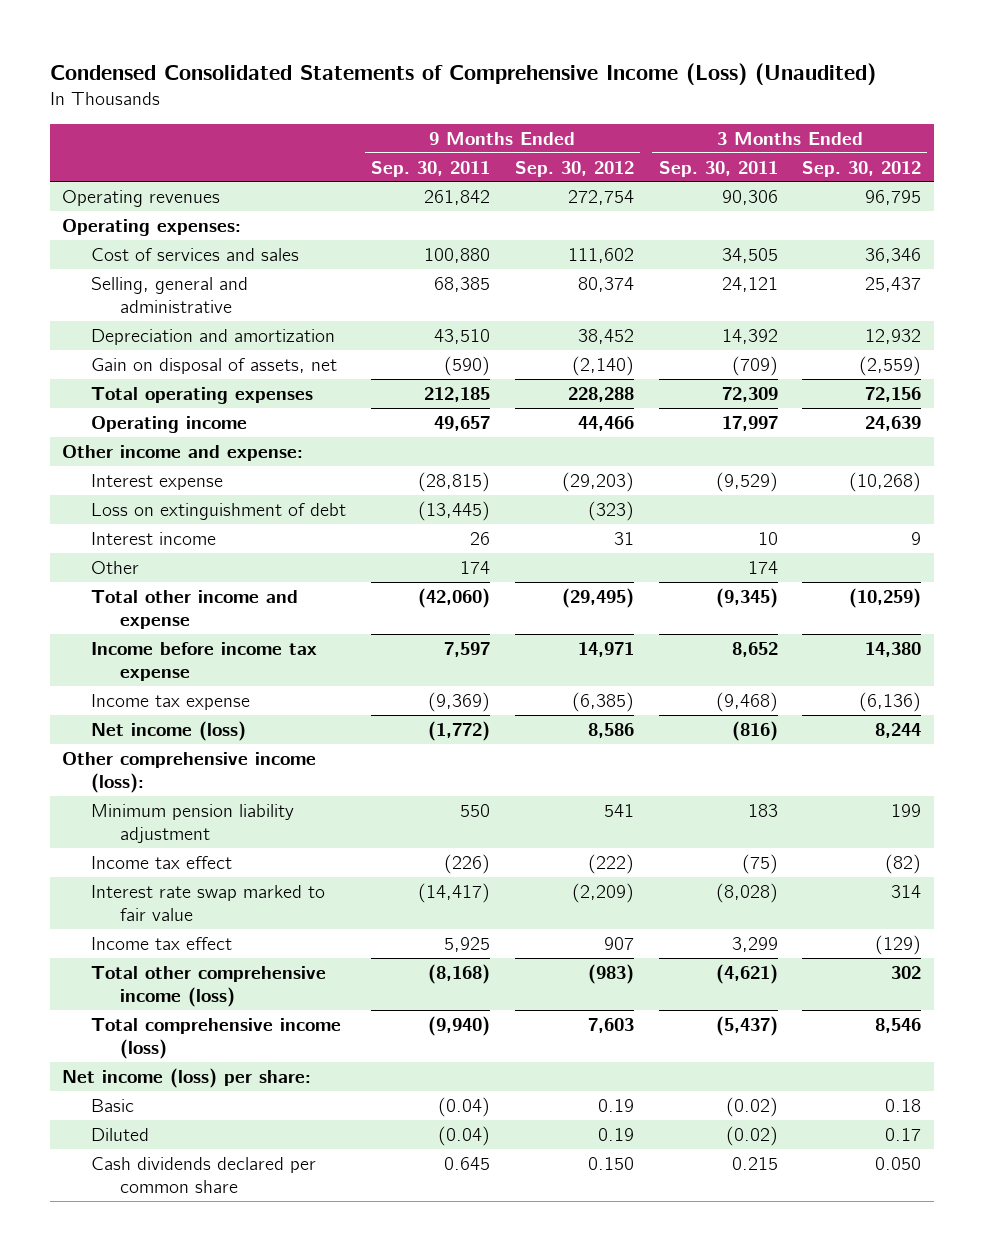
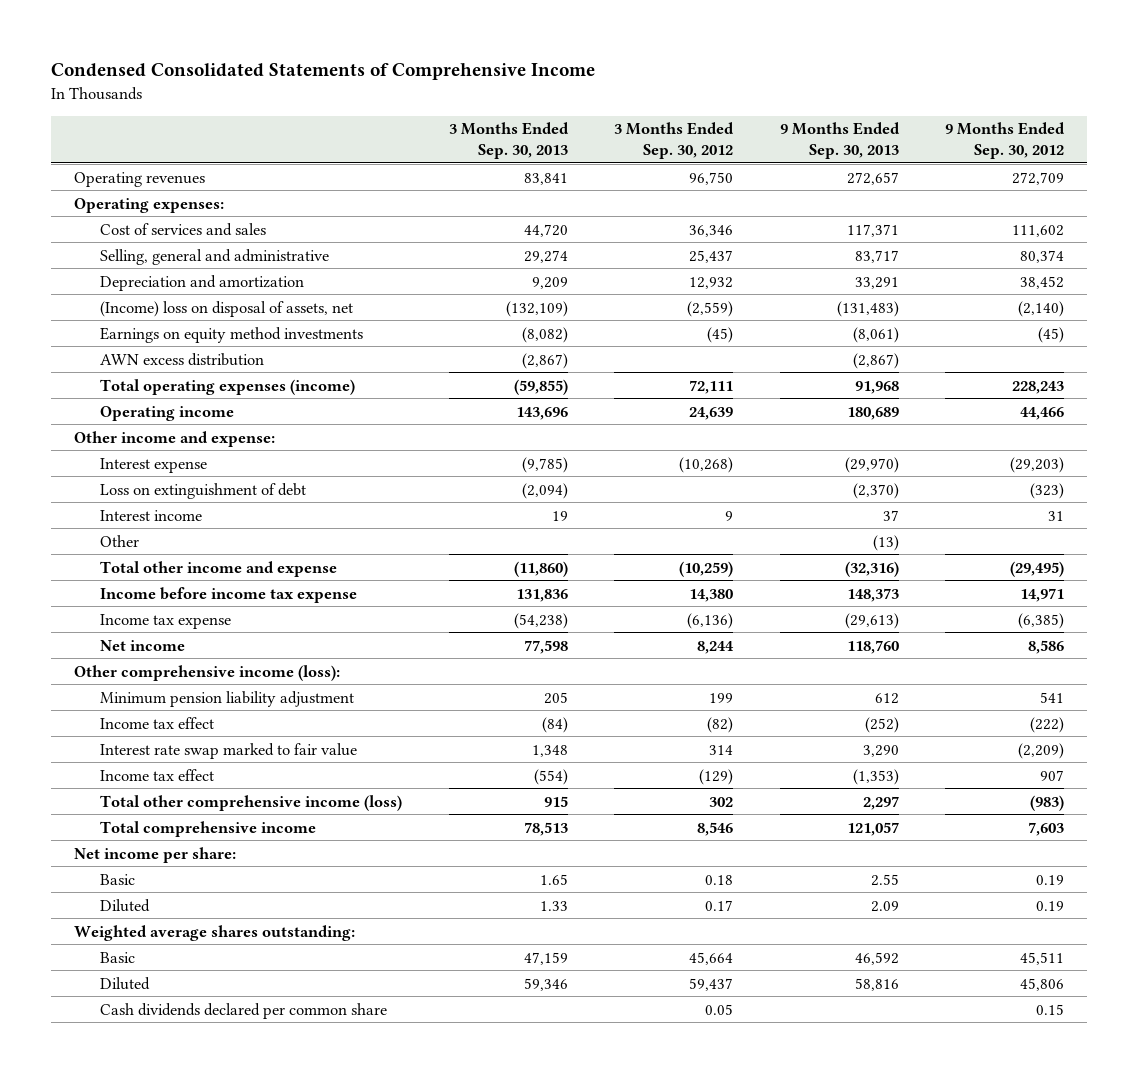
- Condensed Consolidated Statements of Comprehensive Income (Loss) (Unaudited)
+ Condensed Consolidated Statements of Comprehensive Income
- | 9 Months Ended Sep. 30, 2011 | 9 Months Ended Sep. 30, 2012 | 3 Months Ended Sep. 30, 2011 | 3 Months Ended Sep. 30, 2012
+ | 3 Months Ended Sep. 30, 2013 | 3 Months Ended Sep. 30, 2012 | 9 Months Ended Sep. 30, 2013 | 9 Months Ended Sep. 30, 2012
- Operating revenues | 261,842 | 272,754 | 90,306 | 96,795
+ Operating revenues | 83,841 | 96,750 | 272,657 | 272,709
- Gain on disposal of assets, net | (590) | (2,140) | (709) | (2,559)
- Total operating expenses | 212,185 | 228,288 | 72,309 | 72,156
+ (Income) loss on disposal of assets, net | (132,109) | (2,559) | (131,483) | (2,140)
+ Earnings on equity method investments | (8,082) | (45) | (8,061) | (45)
+ AWN excess distribution | (2,867) | | (2,867) |
+ Total operating expenses (income) | (59,855) | 72,111 | 91,968 | 228,243
- Net income (loss) | (1,772) | 8,586 | (816) | 8,244
+ Net income | 77,598 | 8,244 | 118,760 | 8,586
- Total comprehensive income (loss) | (9,940) | 7,603 | (5,437) | 8,546
- Net income (loss) per share:
+ Total comprehensive income | 78,513 | 8,546 | 121,057 | 7,603
+ Net income per share:
- Cash dividends declared per common share | 0.645 | 0.150 | 0.215 | 0.050
+ Weighted average shares outstanding:
+ Basic | 47,159 | 45,664 | 46,592 | 45,511
+ Diluted | 59,346 | 59,437 | 58,816 | 45,806
+ Cash dividends declared per common share | | 0.05 | | 0.15

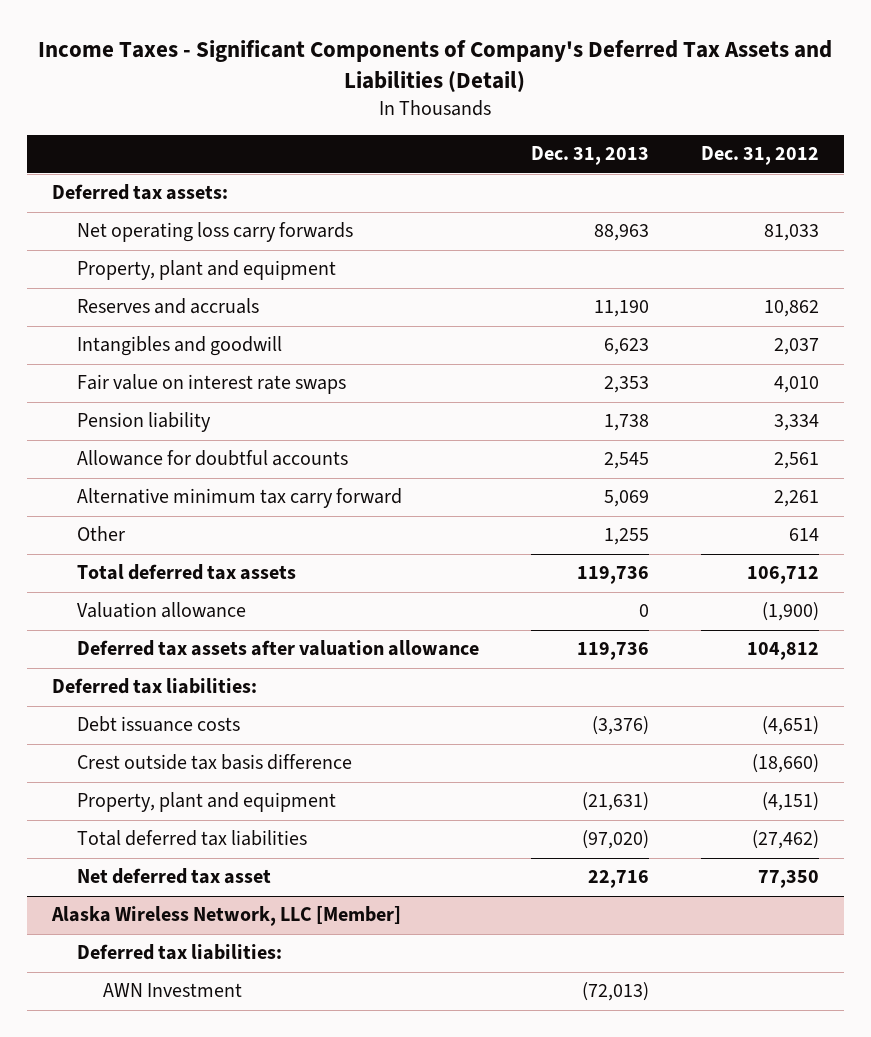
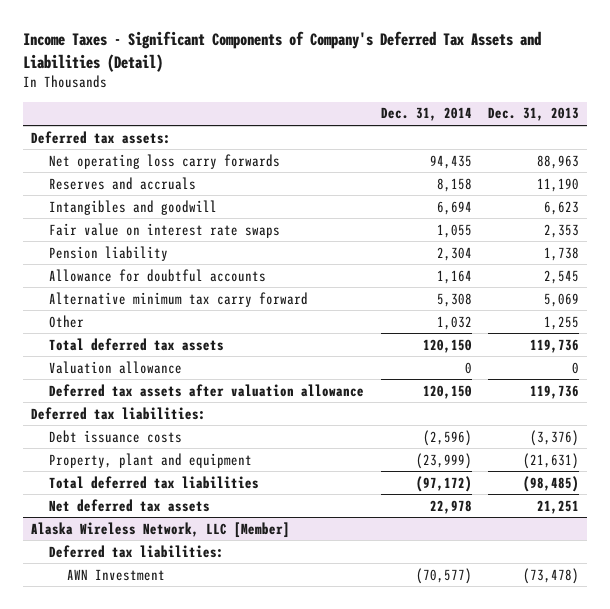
- | Dec. 31, 2013 | Dec. 31, 2012
+ | Dec. 31, 2014 | Dec. 31, 2013
- Property, plant and equipment
- Crest outside tax basis difference | | (18,660)
- Total deferred tax liabilities | (97,020) | (27,462)
- Net deferred tax asset | 22,716 | 77,350
+ Total deferred tax liabilities | (97,172) | (98,485)
+ Net deferred tax assets | 22,978 | 21,251
@ Alaska Wireless Network, LLC [Member]
- AWN Investment | (72,013) |
+ AWN Investment | (70,577) | (73,478)

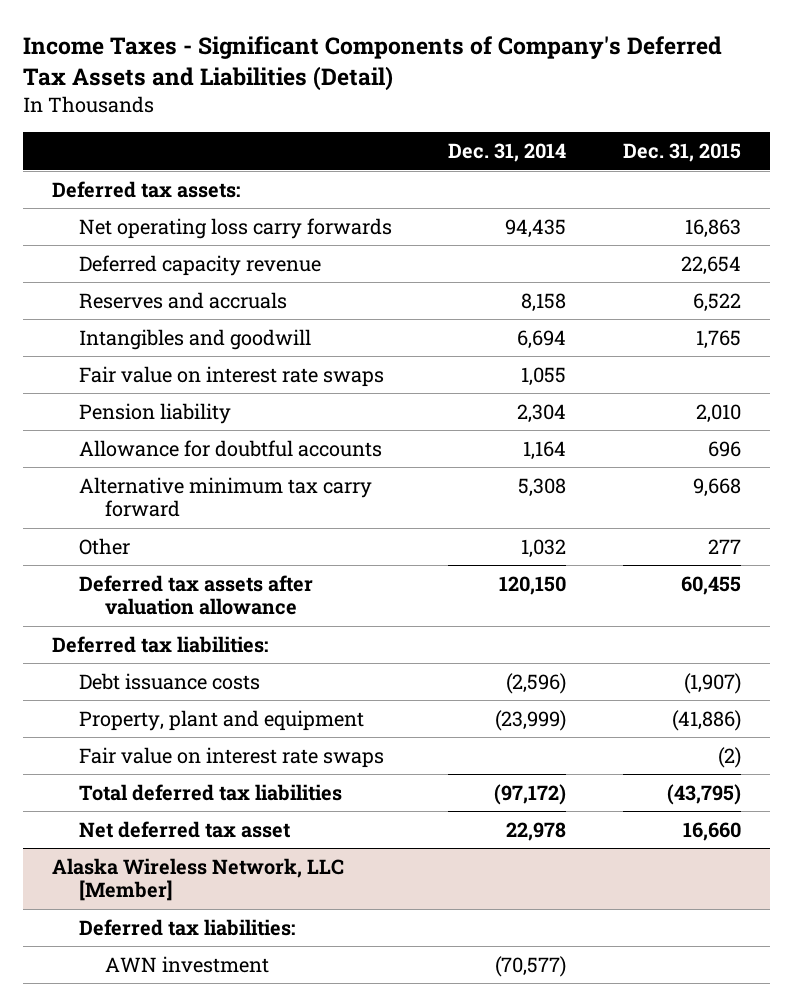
- | Dec. 31, 2014 | Dec. 31, 2013
+ | Dec. 31, 2014 | Dec. 31, 2015
+ Deferred capacity revenue | | 22,654
- Total deferred tax assets | 120,150 | 119,736
- Valuation allowance | 0 | 0
+ Fair value on interest rate swaps | | (2)
- Net deferred tax assets | 22,978 | 21,251
+ Net deferred tax asset | 22,978 | 16,660
@ Alaska Wireless Network, LLC [Member]
- AWN Investment | (70,577) | (73,478)
+ AWN investment | (70,577) |

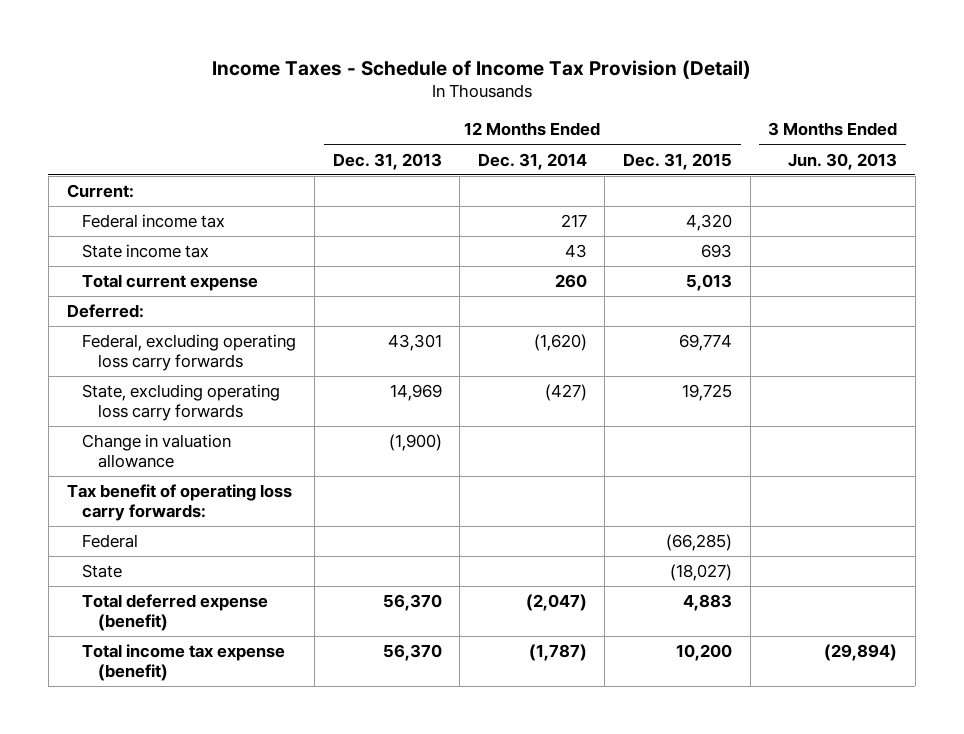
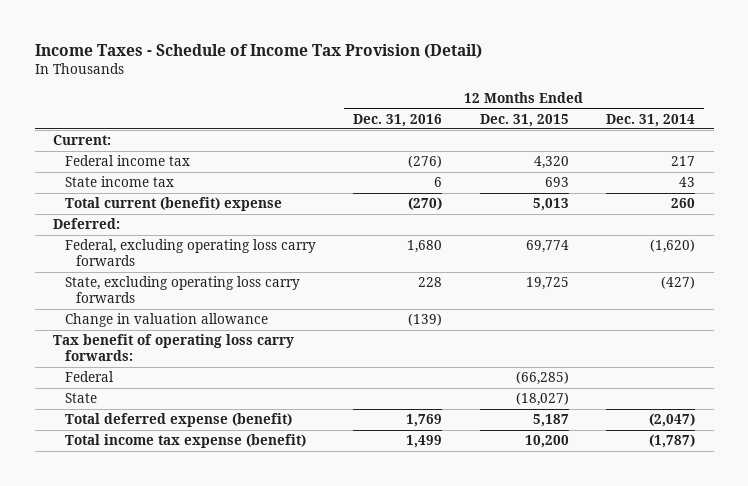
- | 12 Months Ended Dec. 31, 2013 | 12 Months Ended Dec. 31, 2014 | 12 Months Ended Dec. 31, 2015 | 3 Months Ended Jun. 30, 2013
+ | 12 Months Ended Dec. 31, 2016 | 12 Months Ended Dec. 31, 2015 | 12 Months Ended Dec. 31, 2014
- Total current expense | | 260 | 5,013 |
+ Total current (benefit) expense | (270) | 5,013 | 260
- Total deferred expense (benefit) | 56,370 | (2,047) | 4,883 |
+ Total deferred expense (benefit) | 1,769 | 5,187 | (2,047)

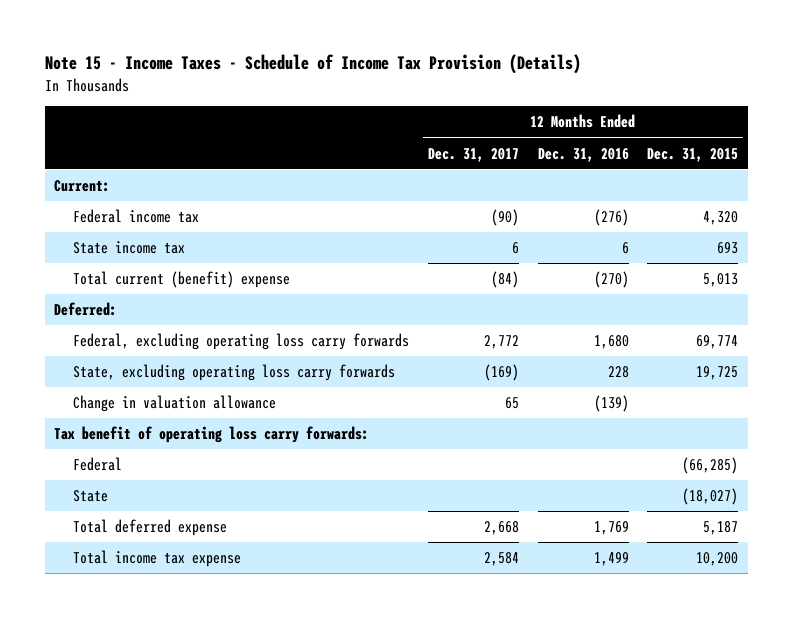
- Income Taxes - Schedule of Income Tax Provision (Detail)
+ Note 15 - Income Taxes - Schedule of Income Tax Provision (Details)
- | 12 Months Ended Dec. 31, 2016 | 12 Months Ended Dec. 31, 2015 | 12 Months Ended Dec. 31, 2014
+ | 12 Months Ended Dec. 31, 2017 | 12 Months Ended Dec. 31, 2016 | 12 Months Ended Dec. 31, 2015
- Total deferred expense (benefit) | 1,769 | 5,187 | (2,047)
- Total income tax expense (benefit) | 1,499 | 10,200 | (1,787)
+ Total deferred expense | 2,668 | 1,769 | 5,187
+ Total income tax expense | 2,584 | 1,499 | 10,200

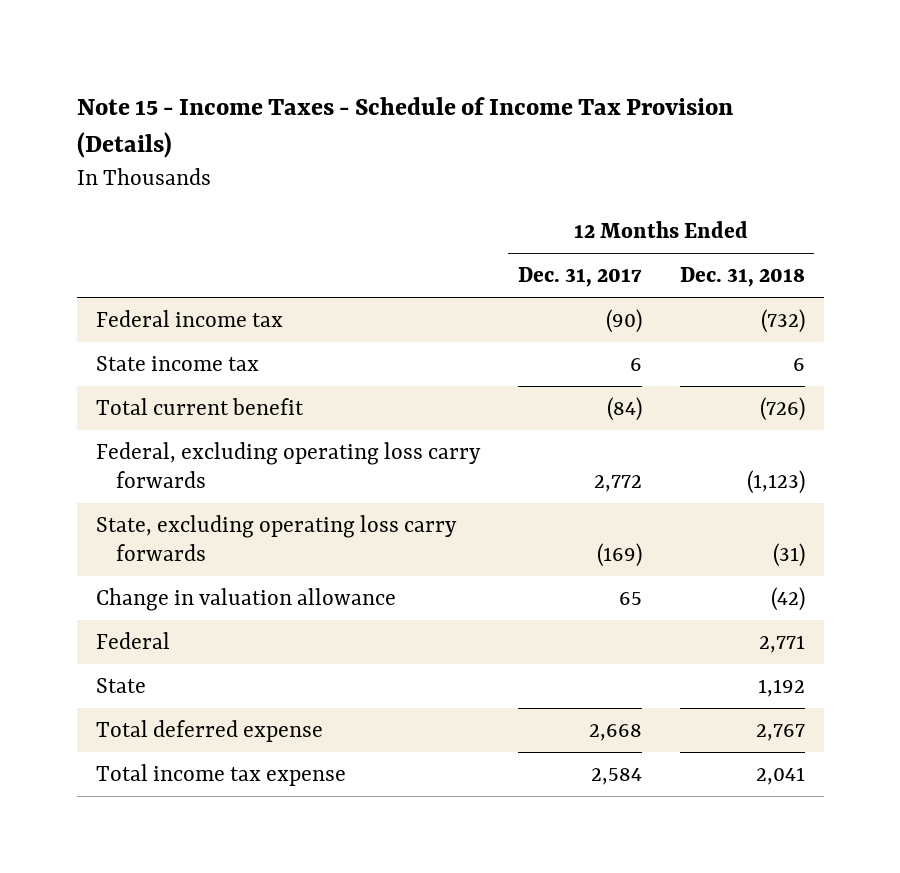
- | 12 Months Ended Dec. 31, 2017 | 12 Months Ended Dec. 31, 2016 | 12 Months Ended Dec. 31, 2015
+ | 12 Months Ended Dec. 31, 2017 | 12 Months Ended Dec. 31, 2018
- Current:
- Total current (benefit) expense | (84) | (270) | 5,013
- Deferred:
+ Total current benefit | (84) | (726)
- Tax benefit of operating loss carry forwards:

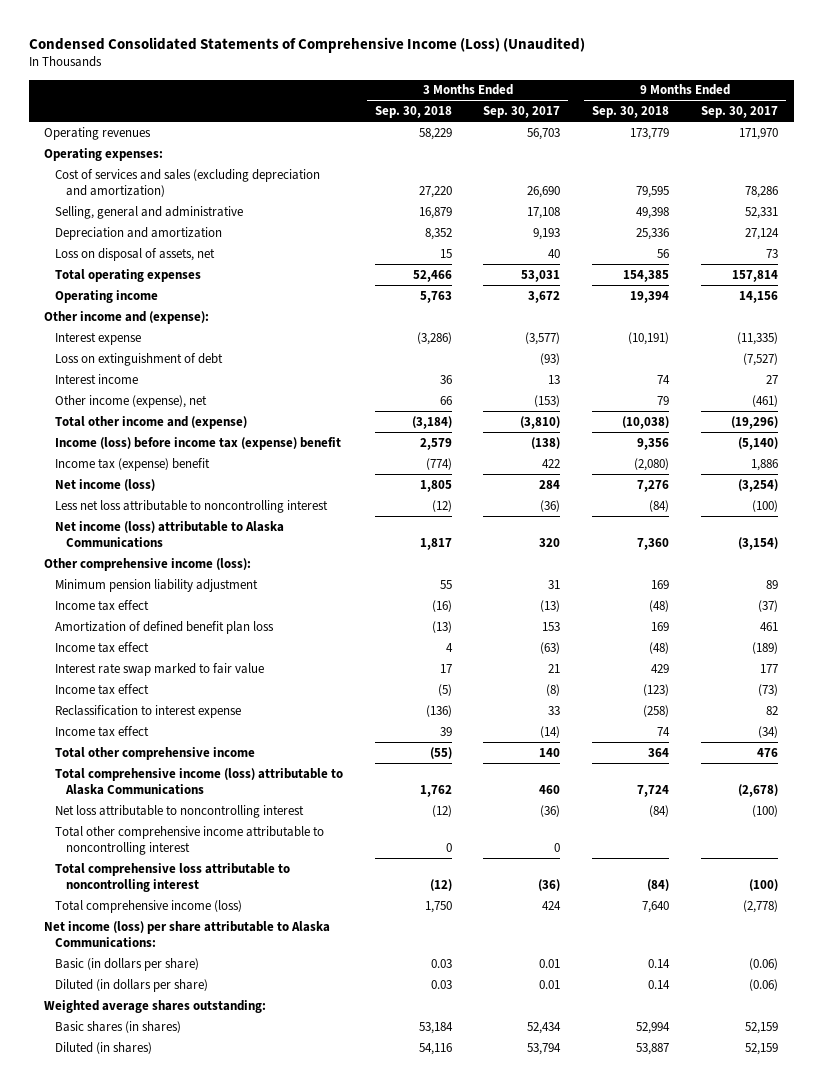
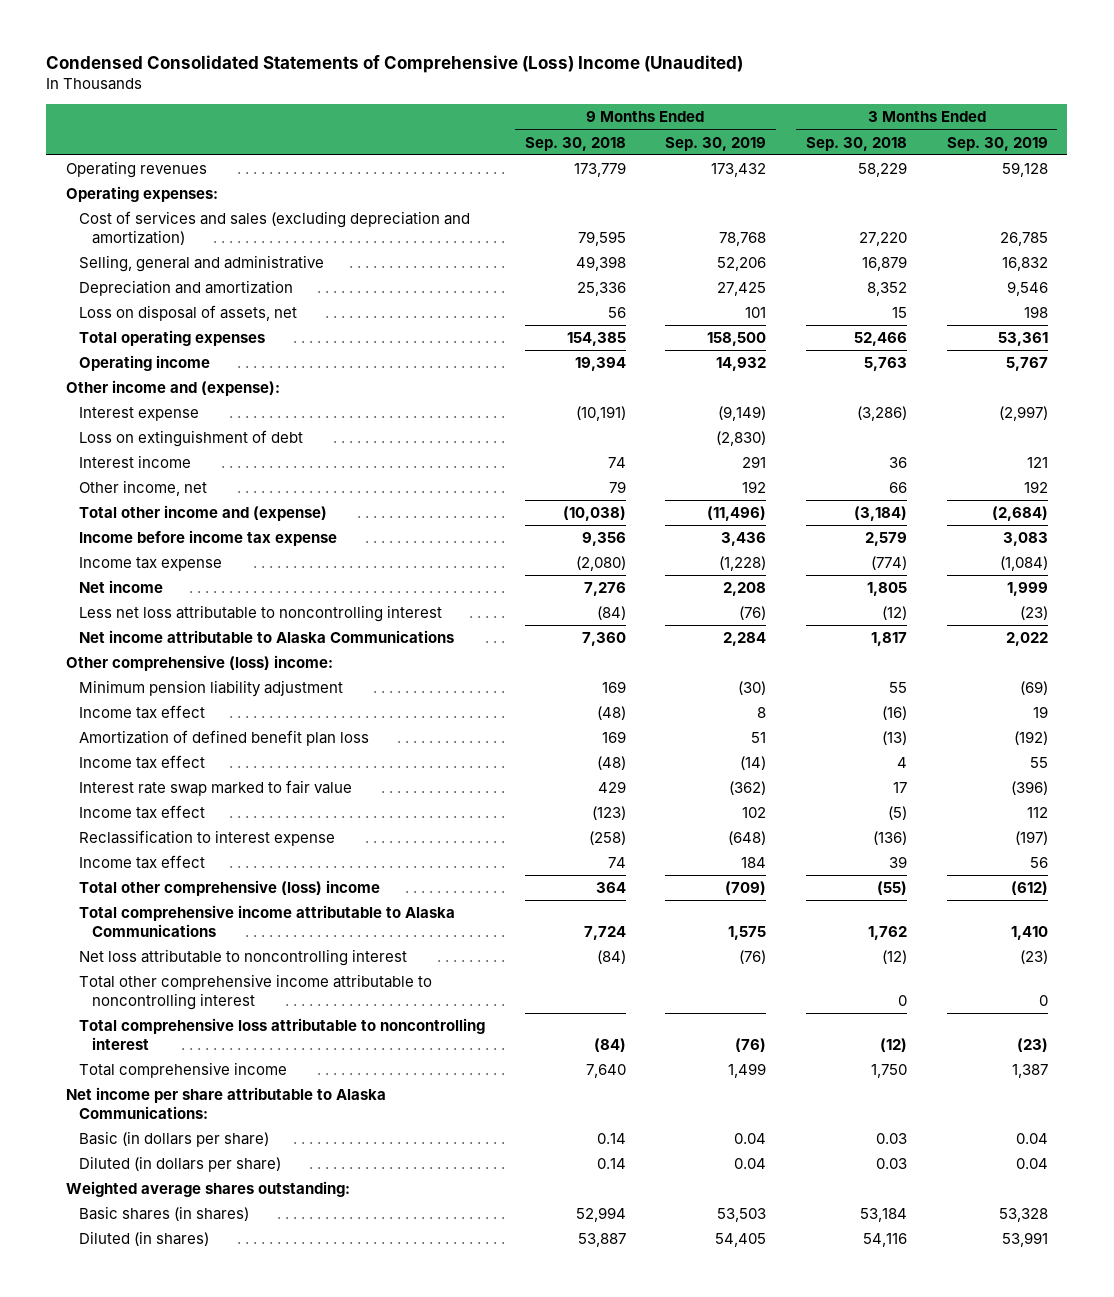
- Condensed Consolidated Statements of Comprehensive Income (Loss) (Unaudited)
+ Condensed Consolidated Statements of Comprehensive (Loss) Income (Unaudited)
- | 3 Months Ended Sep. 30, 2018 | 3 Months Ended Sep. 30, 2017 | 9 Months Ended Sep. 30, 2018 | 9 Months Ended Sep. 30, 2017
+ | 9 Months Ended Sep. 30, 2018 | 9 Months Ended Sep. 30, 2019 | 3 Months Ended Sep. 30, 2018 | 3 Months Ended Sep. 30, 2019
- Other income (expense), net | 66 | (153) | 79 | (461)
+ Other income, net | 79 | 192 | 66 | 192
- Income (loss) before income tax (expense) benefit | 2,579 | (138) | 9,356 | (5,140)
- Income tax (expense) benefit | (774) | 422 | (2,080) | 1,886
- Net income (loss) | 1,805 | 284 | 7,276 | (3,254)
+ Income before income tax expense | 9,356 | 3,436 | 2,579 | 3,083
+ Income tax expense | (2,080) | (1,228) | (774) | (1,084)
+ Net income | 7,276 | 2,208 | 1,805 | 1,999
- Net income (loss) attributable to Alaska Communications | 1,817 | 320 | 7,360 | (3,154)
- Other comprehensive income (loss):
+ Net income attributable to Alaska Communications | 7,360 | 2,284 | 1,817 | 2,022
+ Other comprehensive (loss) income:
- Total other comprehensive income | (55) | 140 | 364 | 476
- Total comprehensive income (loss) attributable to Alaska Communications | 1,762 | 460 | 7,724 | (2,678)
+ Total other comprehensive (loss) income | 364 | (709) | (55) | (612)
+ Total comprehensive income attributable to Alaska Communications | 7,724 | 1,575 | 1,762 | 1,410
- Total comprehensive income (loss) | 1,750 | 424 | 7,640 | (2,778)
- Net income (loss) per share attributable to Alaska Communications:
+ Total comprehensive income | 7,640 | 1,499 | 1,750 | 1,387
+ Net income per share attributable to Alaska Communications:

